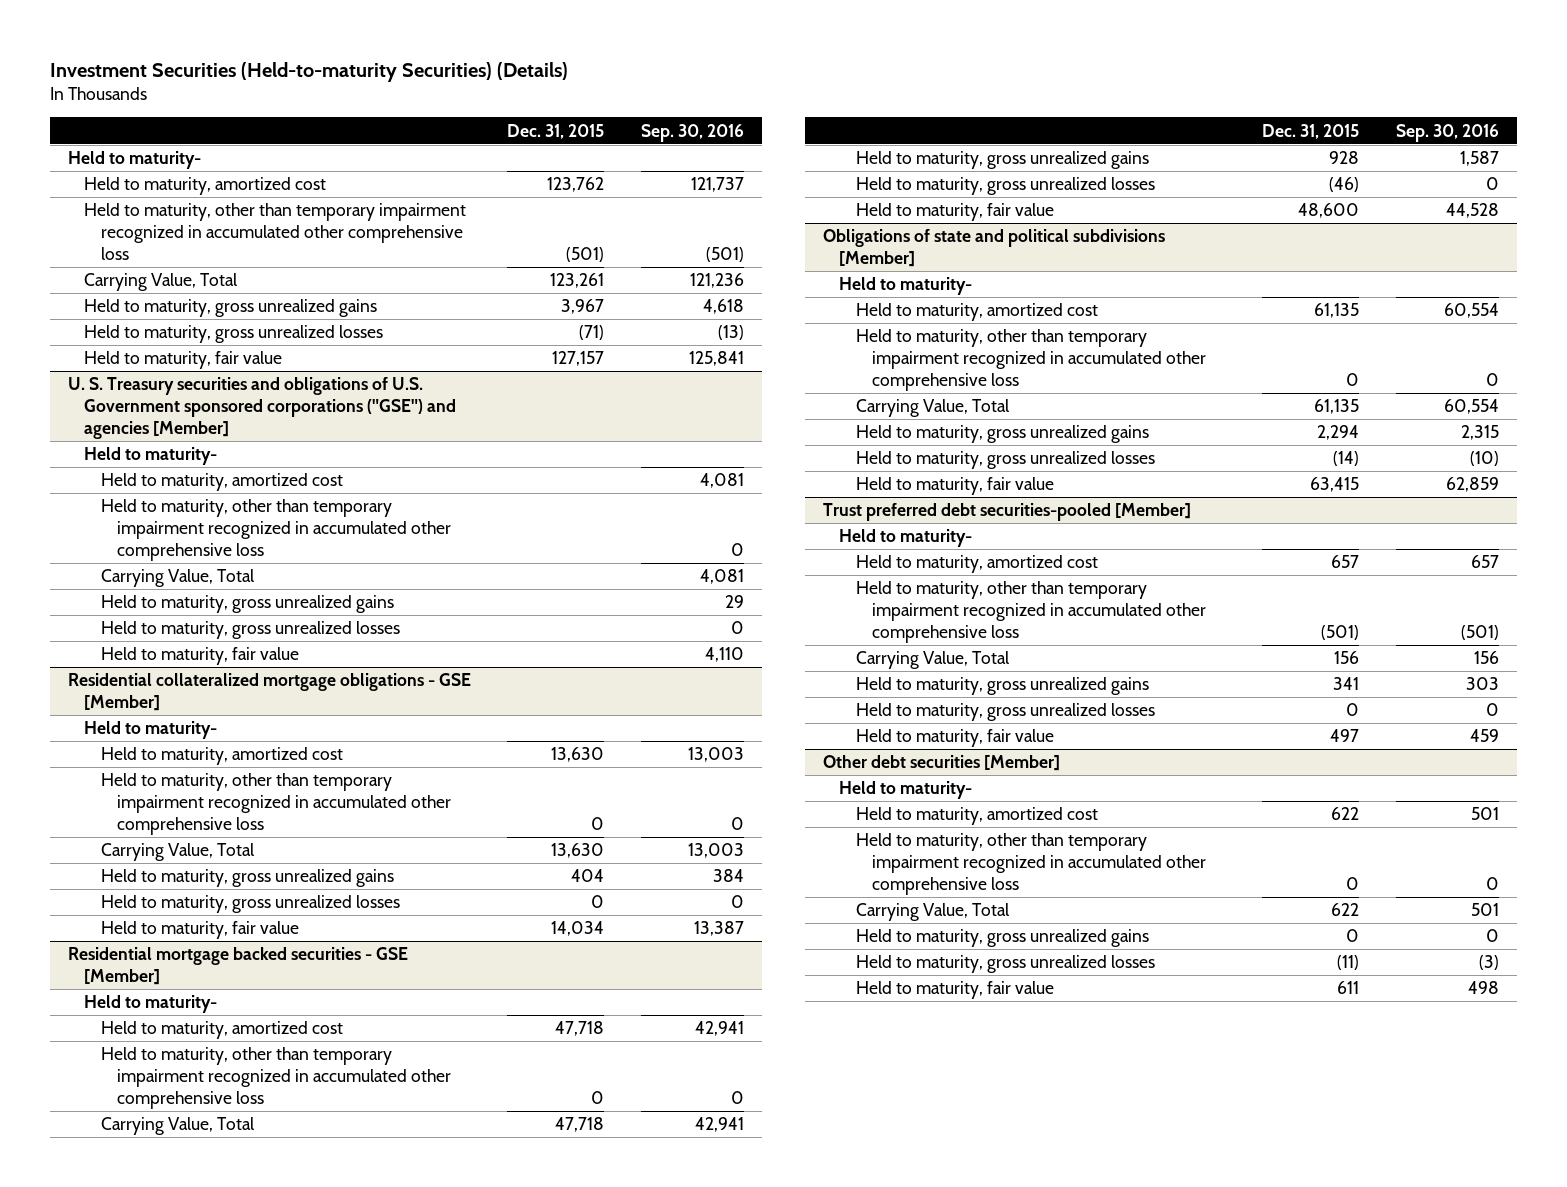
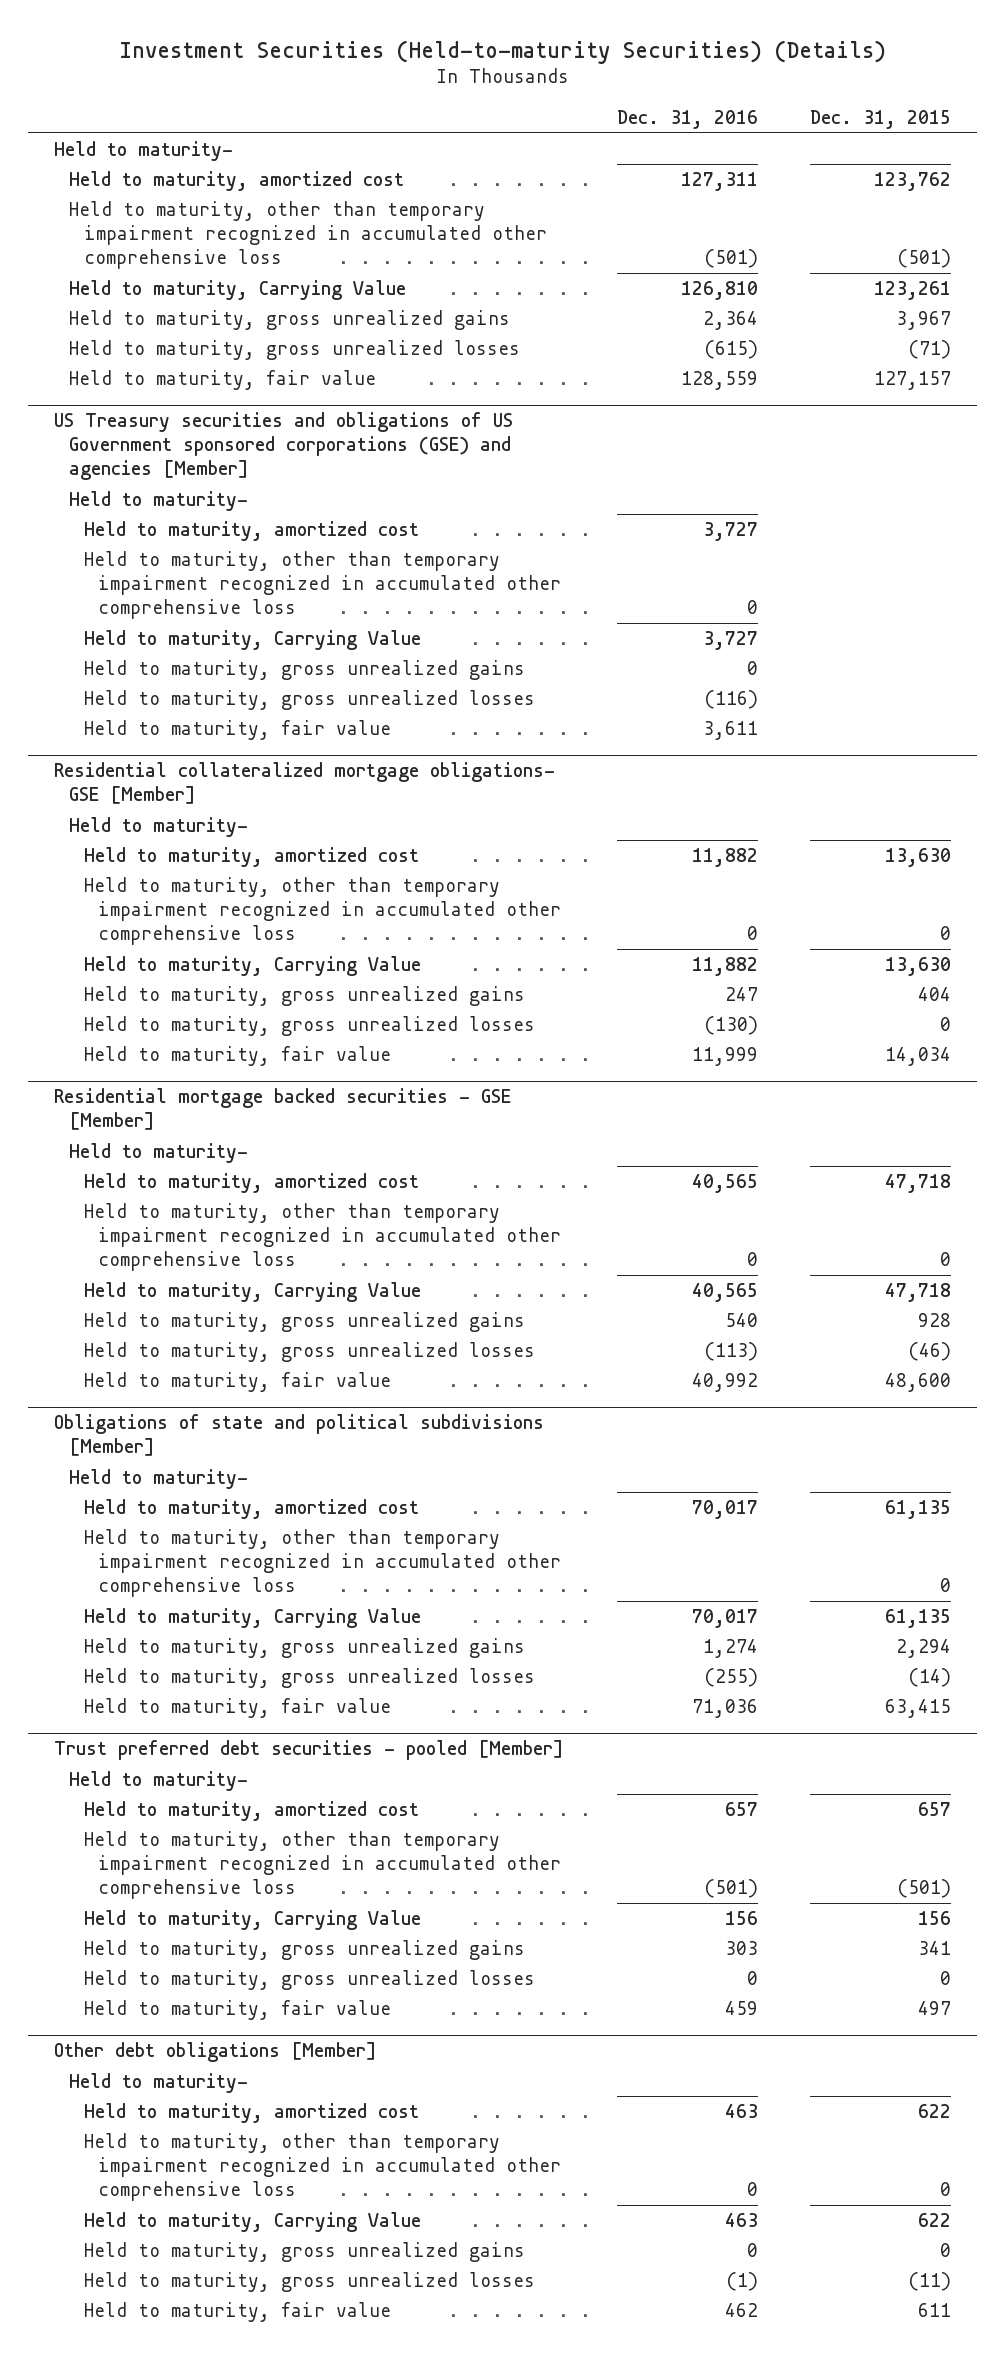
- | Dec. 31, 2015 | Sep. 30, 2016
+ | Dec. 31, 2016 | Dec. 31, 2015
- Carrying Value, Total | 123,261 | 121,236
+ Held to maturity, Carrying Value | 126,810 | 123,261
- U. S. Treasury securities and obligations of U.S. Government sponsored corporations ("GSE") and agencies [Member]
+ US Treasury securities and obligations of US Government sponsored corporations (GSE) and agencies [Member]
- Carrying Value, Total | | 4,081
+ Held to maturity, Carrying Value | 3,727 |
- Residential collateralized mortgage obligations - GSE [Member]
+ Residential collateralized mortgage obligations- GSE [Member]
- Carrying Value, Total | 13,630 | 13,003
+ Held to maturity, Carrying Value | 11,882 | 13,630
@ Residential mortgage backed securities - GSE [Member]
- Carrying Value, Total | 47,718 | 42,941
+ Held to maturity, Carrying Value | 40,565 | 47,718
@ Obligations of state and political subdivisions [Member]
- Carrying Value, Total | 61,135 | 60,554
+ Held to maturity, Carrying Value | 70,017 | 61,135
- Trust preferred debt securities-pooled [Member]
+ Trust preferred debt securities - pooled [Member]
- Carrying Value, Total | 156 | 156
+ Held to maturity, Carrying Value | 156 | 156
- Other debt securities [Member]
+ Other debt obligations [Member]
- Carrying Value, Total | 622 | 501
+ Held to maturity, Carrying Value | 463 | 622

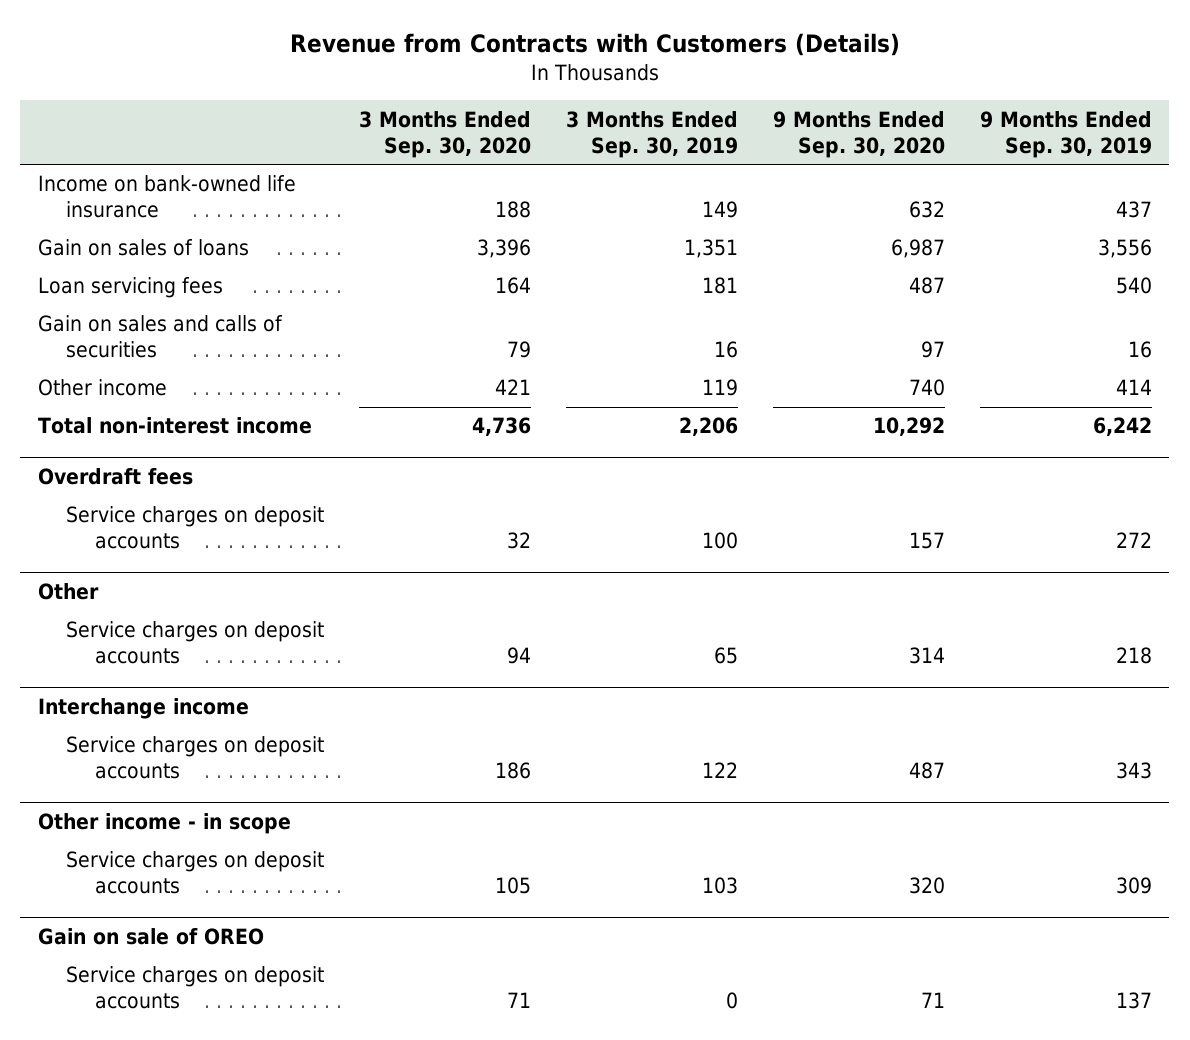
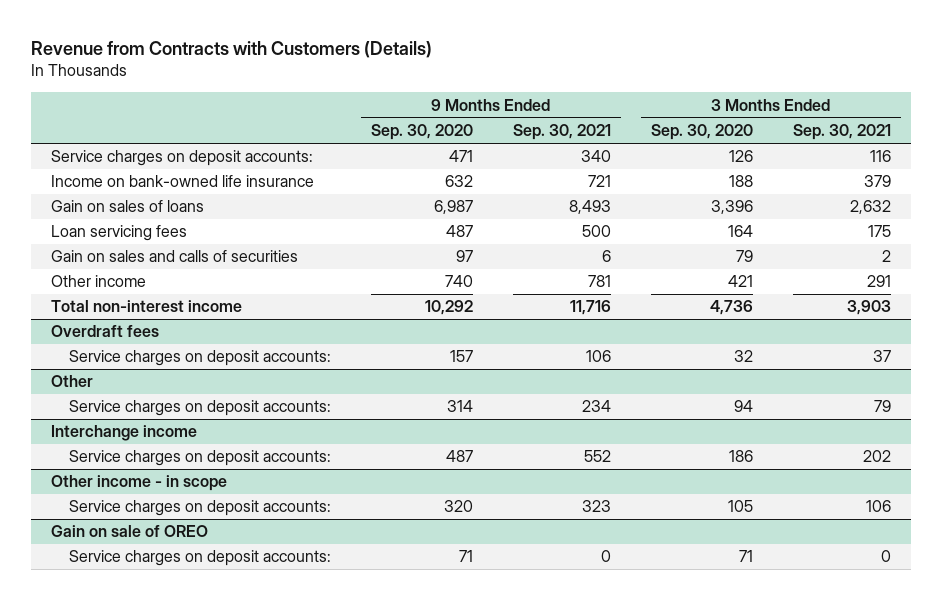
- | 3 Months Ended Sep. 30, 2020 | 3 Months Ended Sep. 30, 2019 | 9 Months Ended Sep. 30, 2020 | 9 Months Ended Sep. 30, 2019
+ | 9 Months Ended Sep. 30, 2020 | 9 Months Ended Sep. 30, 2021 | 3 Months Ended Sep. 30, 2020 | 3 Months Ended Sep. 30, 2021
+ Service charges on deposit accounts: | 471 | 340 | 126 | 116
@ Overdraft fees
- Service charges on deposit accounts | 32 | 100 | 157 | 272
+ Service charges on deposit accounts: | 157 | 106 | 32 | 37
@ Other
- Service charges on deposit accounts | 94 | 65 | 314 | 218
+ Service charges on deposit accounts: | 314 | 234 | 94 | 79
@ Interchange income
- Service charges on deposit accounts | 186 | 122 | 487 | 343
+ Service charges on deposit accounts: | 487 | 552 | 186 | 202
@ Other income - in scope
- Service charges on deposit accounts | 105 | 103 | 320 | 309
+ Service charges on deposit accounts: | 320 | 323 | 105 | 106
@ Gain on sale of OREO
- Service charges on deposit accounts | 71 | 0 | 71 | 137
+ Service charges on deposit accounts: | 71 | 0 | 71 | 0

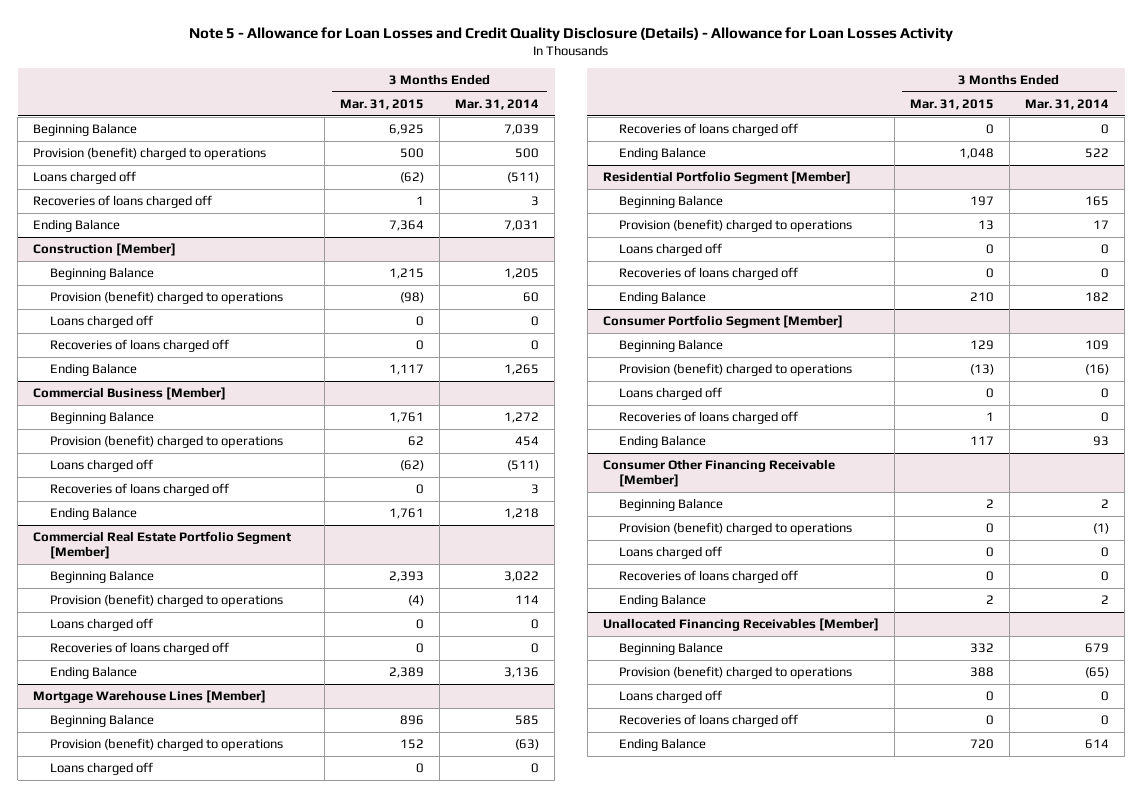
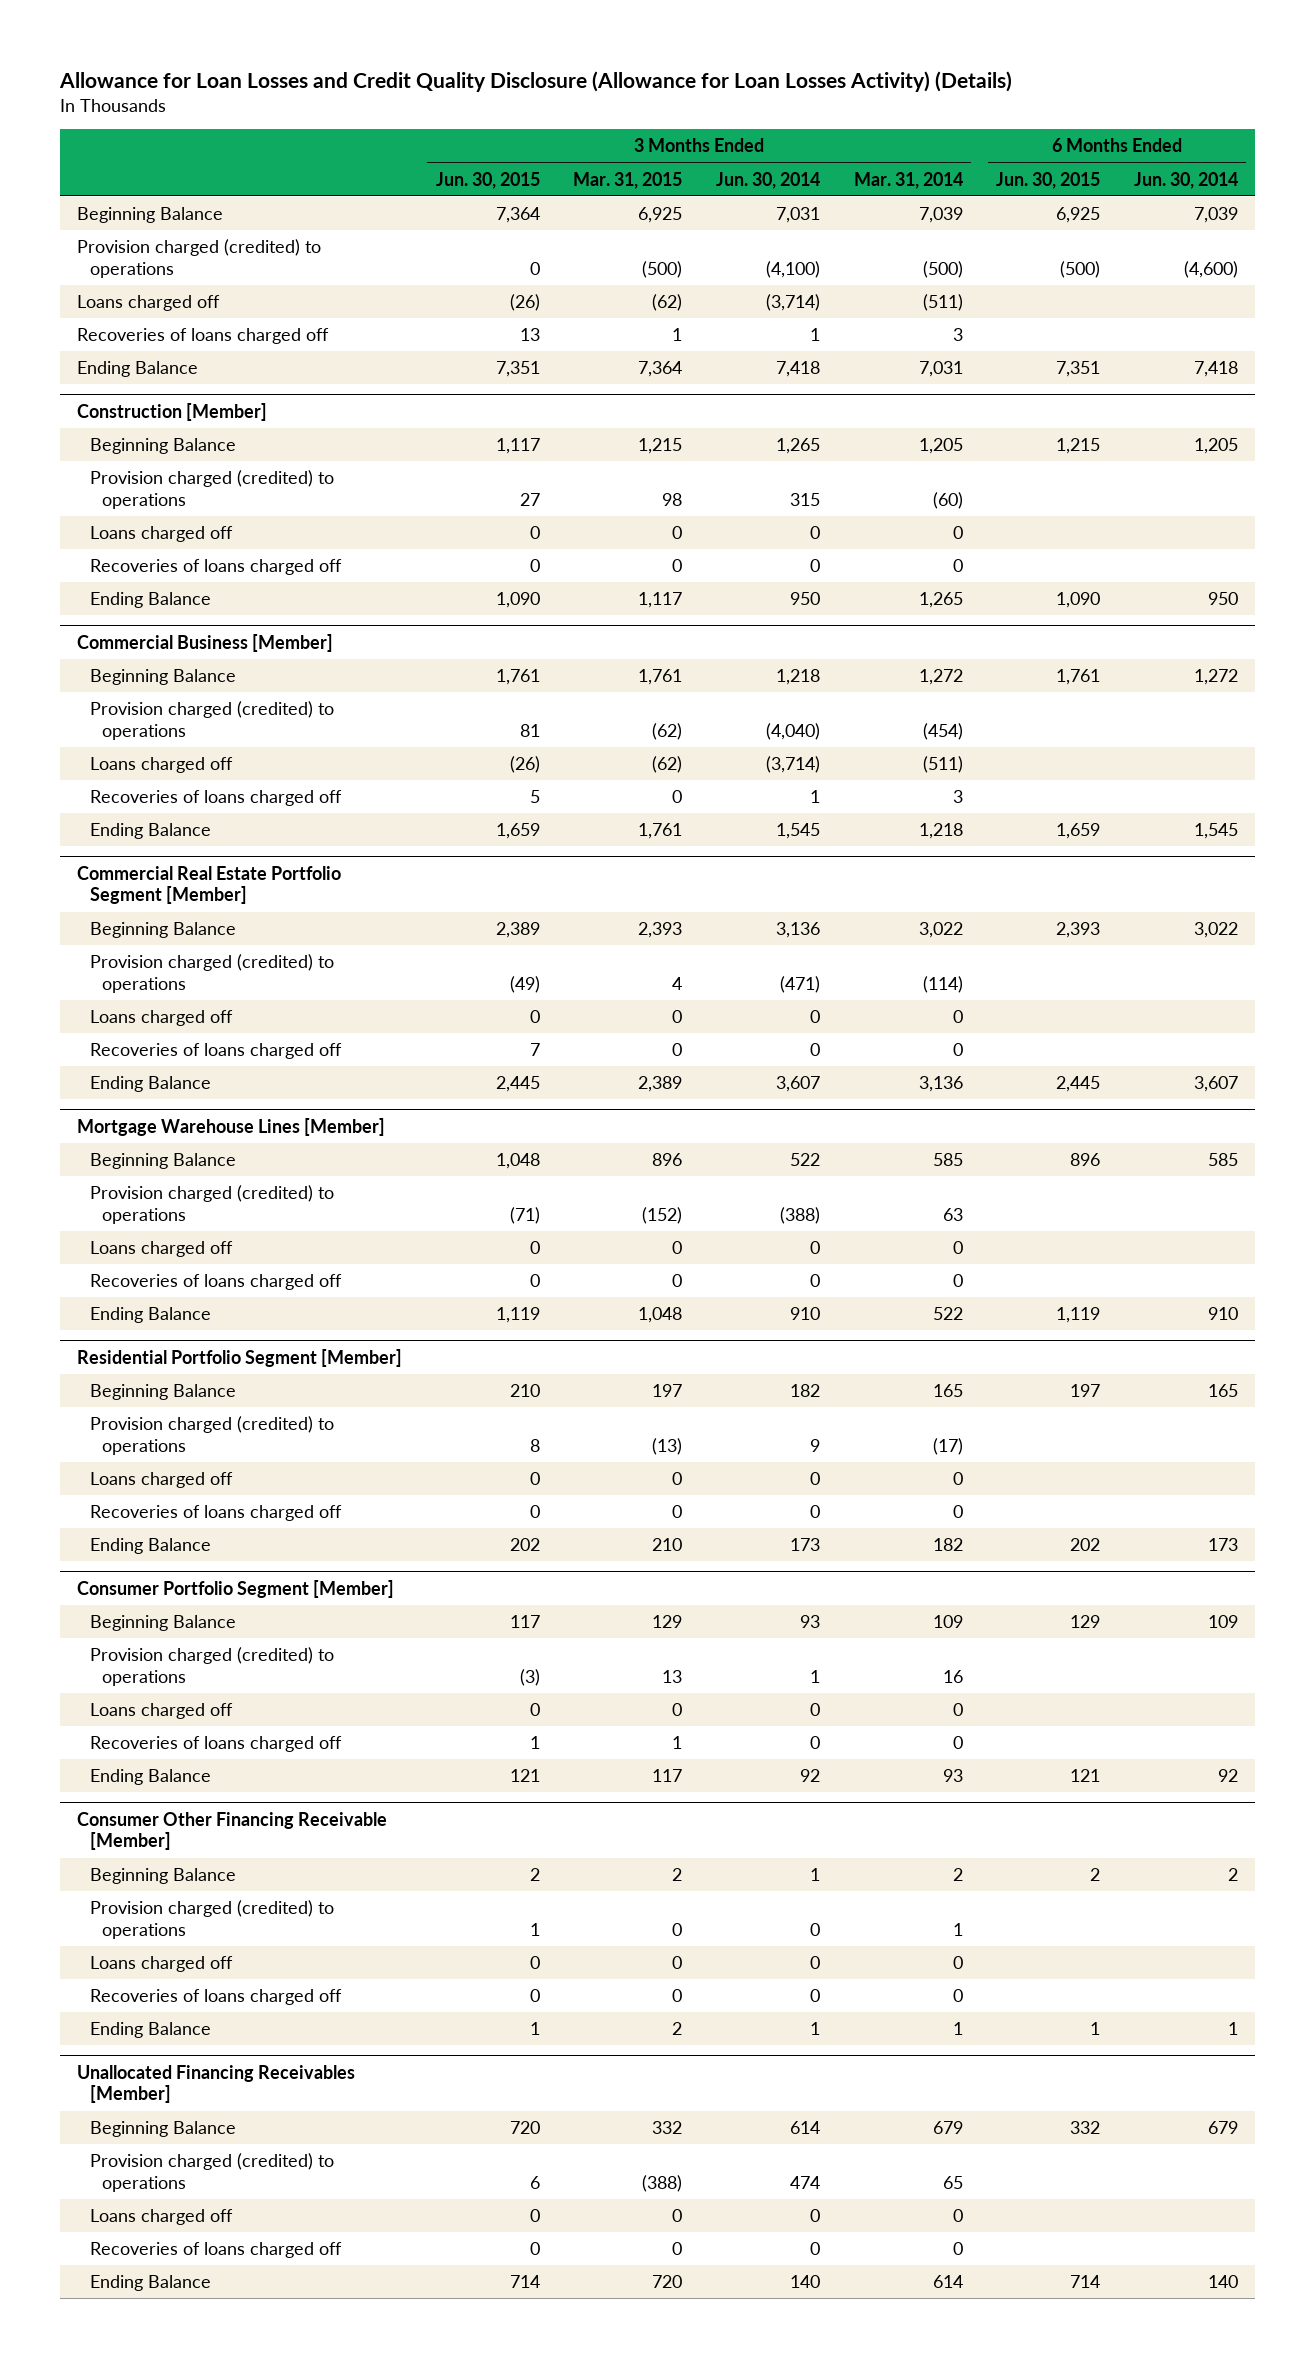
- Note 5 - Allowance for Loan Losses and Credit Quality Disclosure (Details) - Allowance for Loan Losses Activity
+ Allowance for Loan Losses and Credit Quality Disclosure (Allowance for Loan Losses Activity) (Details)
- | 3 Months Ended Mar. 31, 2015 | 3 Months Ended Mar. 31, 2014
+ | 3 Months Ended Jun. 30, 2015 | 3 Months Ended Mar. 31, 2015 | 3 Months Ended Jun. 30, 2014 | 3 Months Ended Mar. 31, 2014 | 6 Months Ended Jun. 30, 2015 | 6 Months Ended Jun. 30, 2014
- Provision (benefit) charged to operations | 500 | 500
+ Provision charged (credited) to operations | 0 | (500) | (4,100) | (500) | (500) | (4,600)
@ Construction [Member]
- Provision (benefit) charged to operations | (98) | 60
+ Provision charged (credited) to operations | 27 | 98 | 315 | (60) | |
@ Commercial Business [Member]
- Provision (benefit) charged to operations | 62 | 454
+ Provision charged (credited) to operations | 81 | (62) | (4,040) | (454) | |
@ Commercial Real Estate Portfolio Segment [Member]
- Provision (benefit) charged to operations | (4) | 114
+ Provision charged (credited) to operations | (49) | 4 | (471) | (114) | |
@ Mortgage Warehouse Lines [Member]
- Provision (benefit) charged to operations | 152 | (63)
+ Provision charged (credited) to operations | (71) | (152) | (388) | 63 | |
@ Residential Portfolio Segment [Member]
- Provision (benefit) charged to operations | 13 | 17
+ Provision charged (credited) to operations | 8 | (13) | 9 | (17) | |
@ Consumer Portfolio Segment [Member]
- Provision (benefit) charged to operations | (13) | (16)
+ Provision charged (credited) to operations | (3) | 13 | 1 | 16 | |
@ Consumer Other Financing Receivable [Member]
- Provision (benefit) charged to operations | 0 | (1)
+ Provision charged (credited) to operations | 1 | 0 | 0 | 1 | |
- Ending Balance | 2 | 2
+ Ending Balance | 1 | 2 | 1 | 1 | 1 | 1
@ Unallocated Financing Receivables [Member]
- Provision (benefit) charged to operations | 388 | (65)
+ Provision charged (credited) to operations | 6 | (388) | 474 | 65 | |

